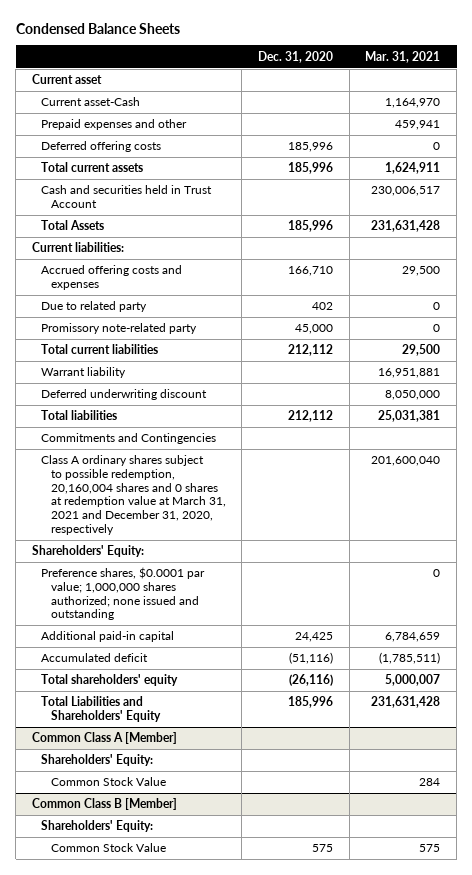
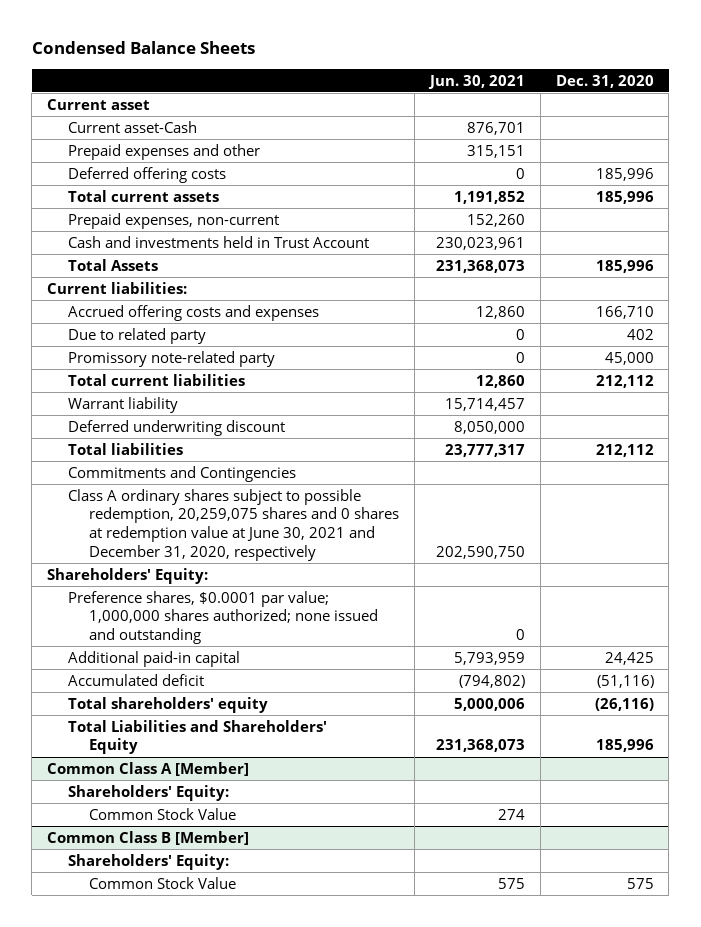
- | Dec. 31, 2020 | Mar. 31, 2021
+ | Jun. 30, 2021 | Dec. 31, 2020
- Cash and securities held in Trust Account | | 230,006,517
+ Prepaid expenses, non-current | 152,260 |
+ Cash and investments held in Trust Account | 230,023,961 |
- Class A ordinary shares subject to possible redemption, 20,160,004 shares and 0 shares at redemption value at March 31, 2021 and December 31, 2020, respectively | | 201,600,040
+ Class A ordinary shares subject to possible redemption, 20,259,075 shares and 0 shares at redemption value at June 30, 2021 and December 31, 2020, respectively | 202,590,750 |

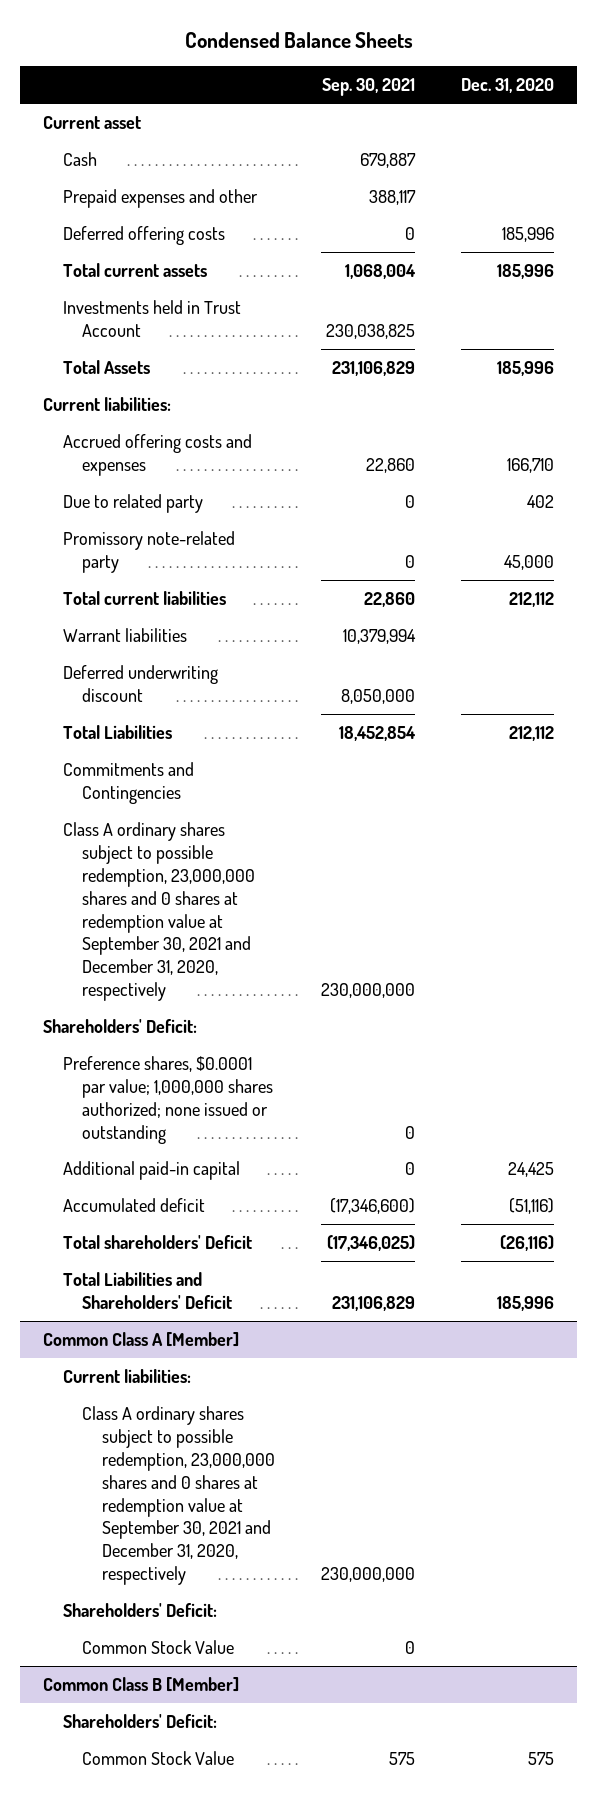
- | Jun. 30, 2021 | Dec. 31, 2020
+ | Sep. 30, 2021 | Dec. 31, 2020
- Current asset-Cash | 876,701 |
+ Cash | 679,887 |
- Prepaid expenses, non-current | 152,260 |
- Cash and investments held in Trust Account | 230,023,961 |
+ Investments held in Trust Account | 230,038,825 |
- Warrant liability | 15,714,457 |
+ Warrant liabilities | 10,379,994 |
- Total liabilities | 23,777,317 | 212,112
+ Total Liabilities | 18,452,854 | 212,112
- Class A ordinary shares subject to possible redemption, 20,259,075 shares and 0 shares at redemption value at June 30, 2021 and December 31, 2020, respectively | 202,590,750 |
- Shareholders' Equity:
- Preference shares, $0.0001 par value; 1,000,000 shares authorized; none issued and outstanding | 0 |
+ Class A ordinary shares subject to possible redemption, 23,000,000 shares and 0 shares at redemption value at September 30, 2021 and December 31, 2020, respectively | 230,000,000 |
+ Shareholders' Deficit:
+ Preference shares, $0.0001 par value; 1,000,000 shares authorized; none issued or outstanding | 0 |
- Total shareholders' equity | 5,000,006 | (26,116)
- Total Liabilities and Shareholders' Equity | 231,368,073 | 185,996
+ Total shareholders' Deficit | (17,346,025) | (26,116)
+ Total Liabilities and Shareholders' Deficit | 231,106,829 | 185,996
@ Common Class A [Member]
- Shareholders' Equity:
+ Current liabilities:
+ Class A ordinary shares subject to possible redemption, 23,000,000 shares and 0 shares at redemption value at September 30, 2021 and December 31, 2020, respectively | 230,000,000 |
+ Shareholders' Deficit:
@ Common Class B [Member]
- Shareholders' Equity:
+ Shareholders' Deficit:

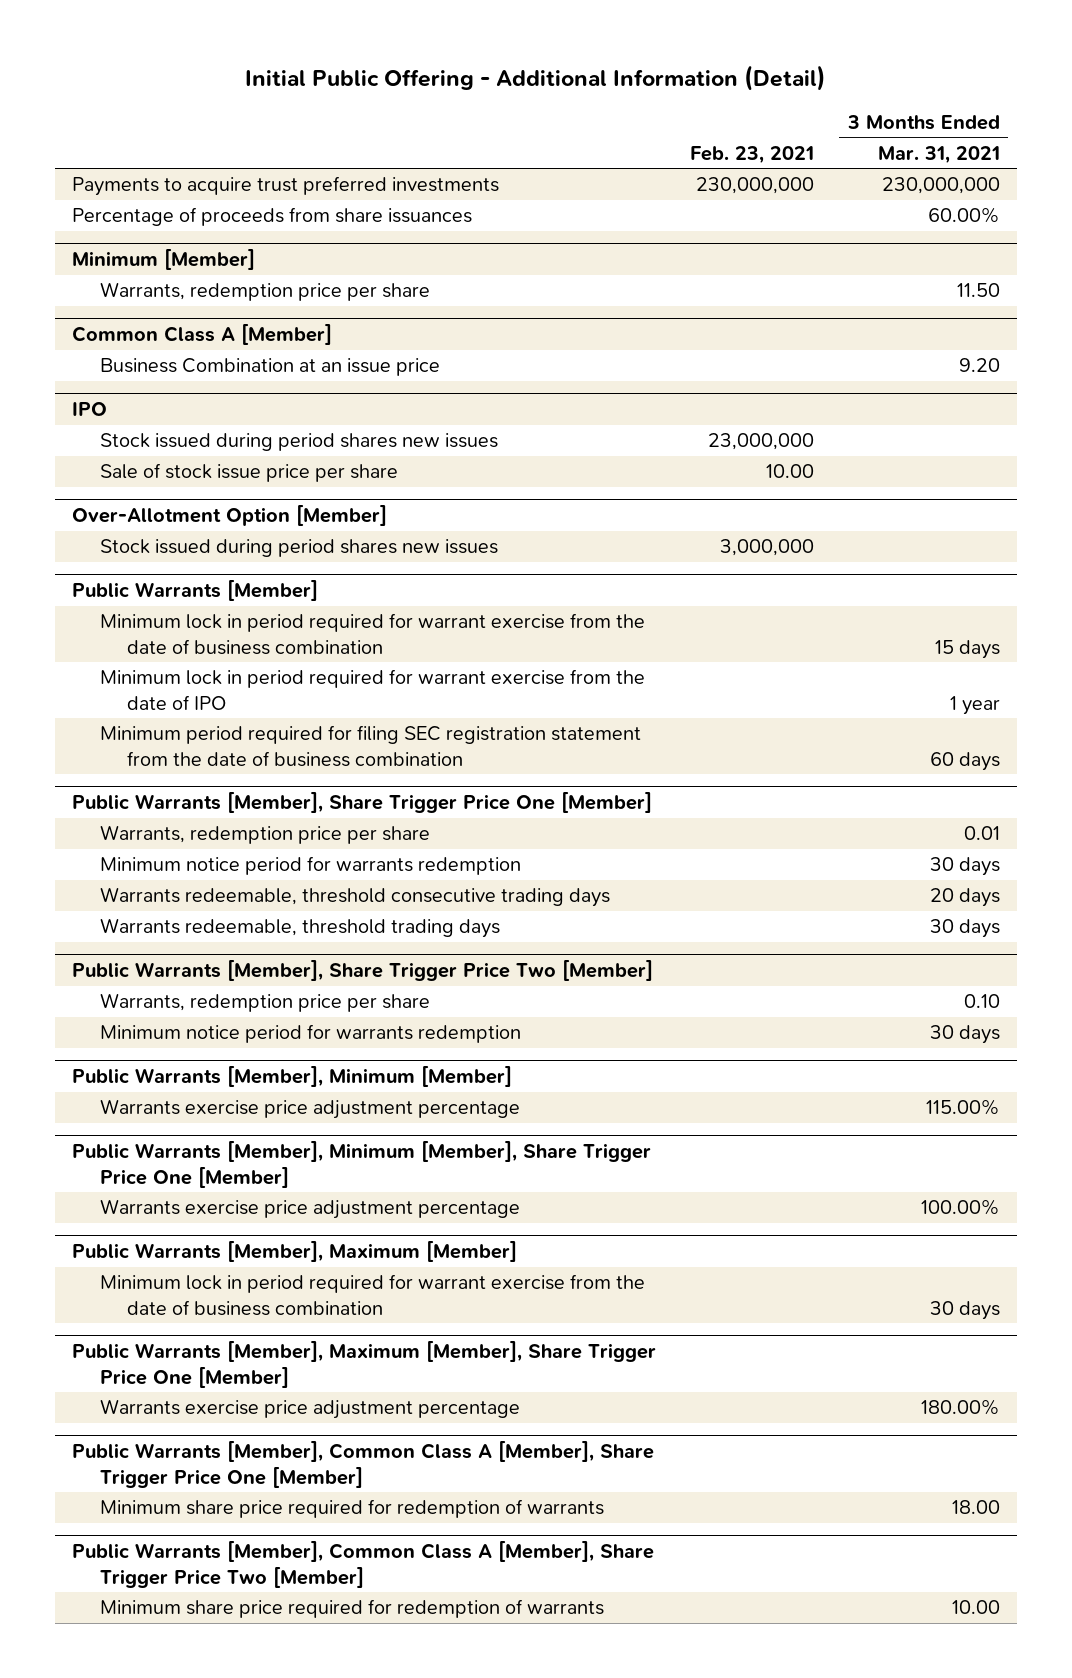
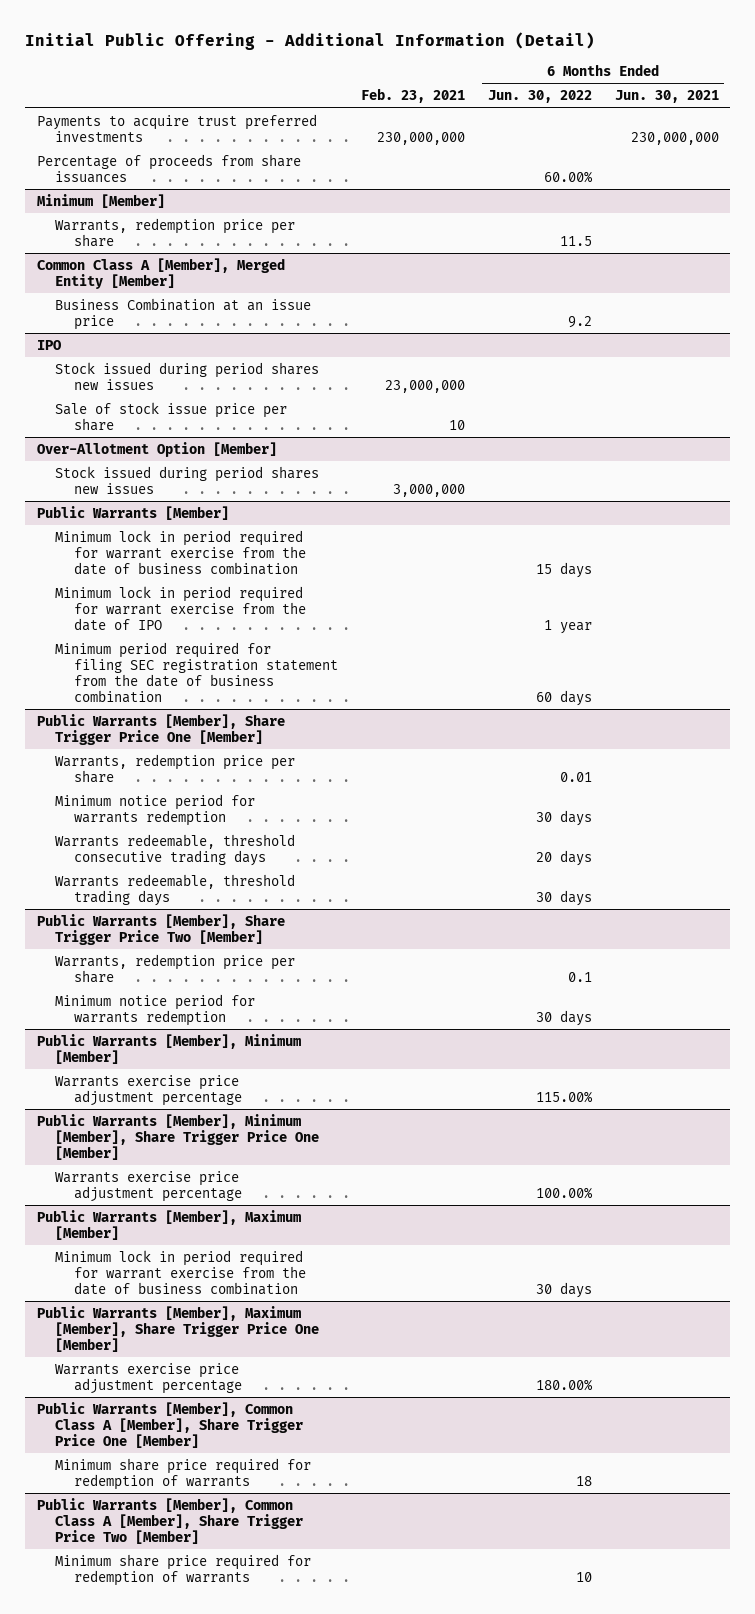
- | Feb. 23, 2021 | 3 Months Ended Mar. 31, 2021
+ | Feb. 23, 2021 | 6 Months Ended Jun. 30, 2022 | 6 Months Ended Jun. 30, 2021
- Common Class A [Member]
+ Common Class A [Member], Merged Entity [Member]
@ IPO
- Sale of stock issue price per share | 10.00 |
+ Sale of stock issue price per share | 10 | |

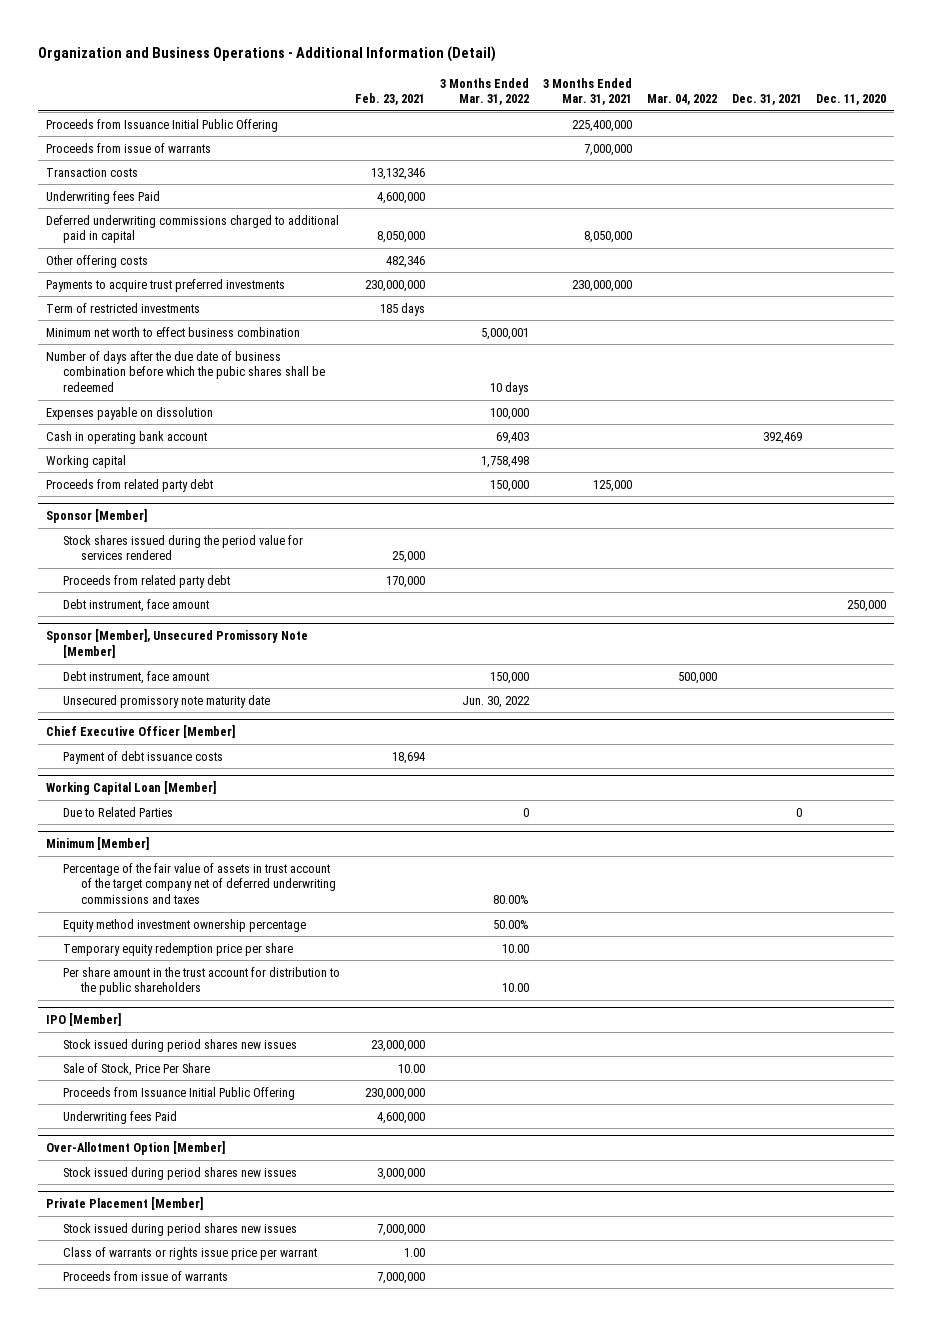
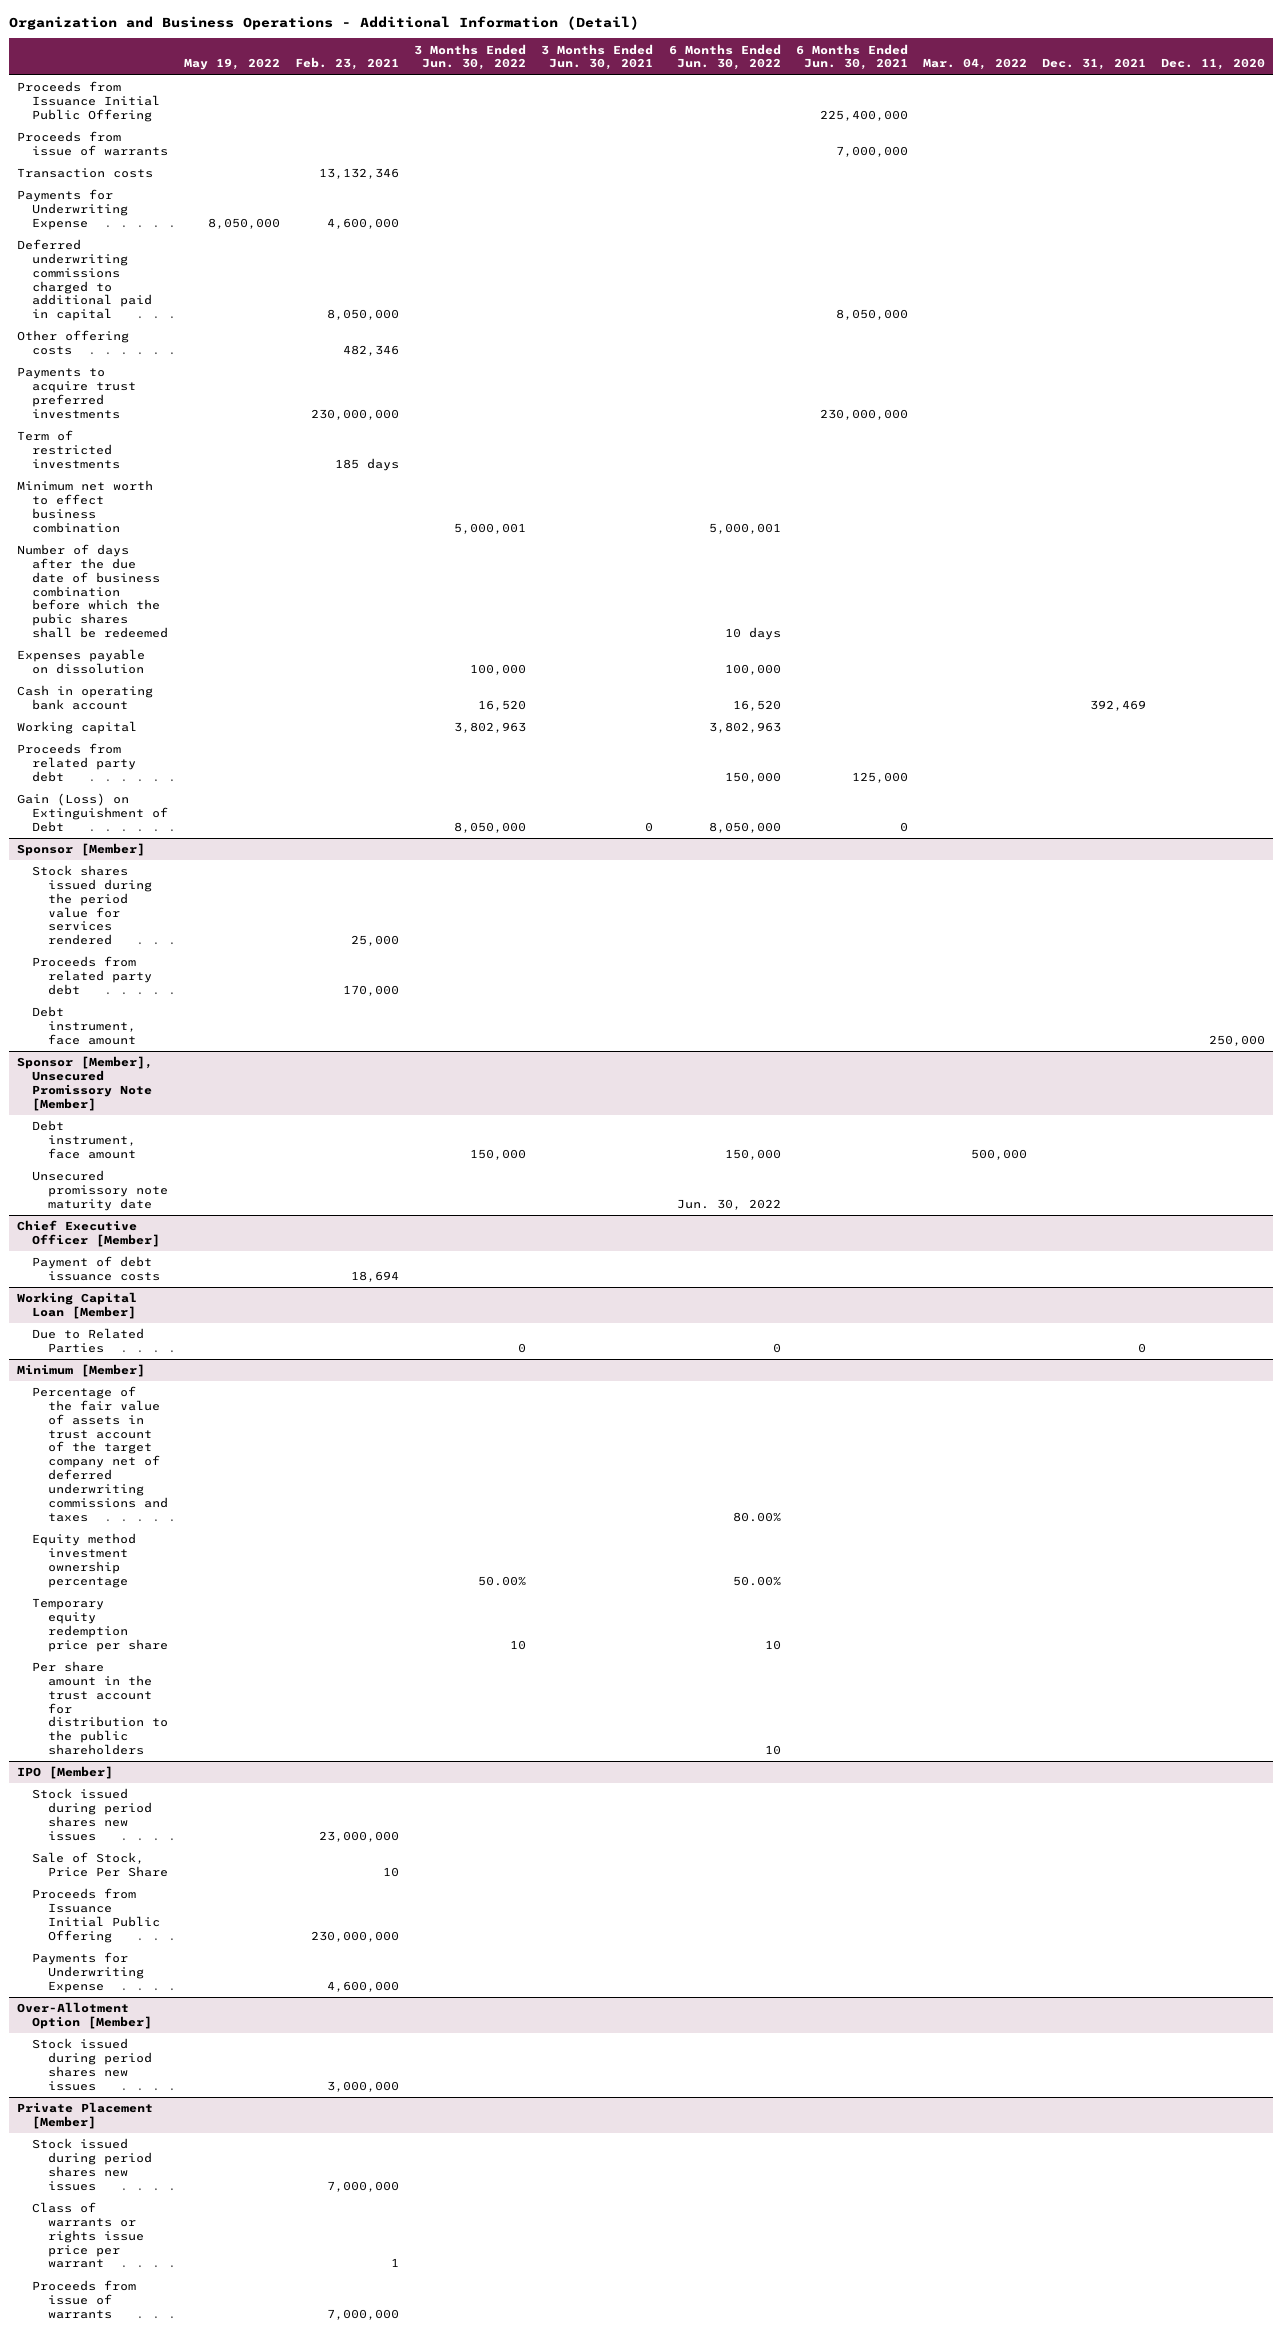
- | Feb. 23, 2021 | 3 Months Ended Mar. 31, 2022 | 3 Months Ended Mar. 31, 2021 | Mar. 04, 2022 | Dec. 31, 2021 | Dec. 11, 2020
+ | May 19, 2022 | Feb. 23, 2021 | 3 Months Ended Jun. 30, 2022 | 3 Months Ended Jun. 30, 2021 | 6 Months Ended Jun. 30, 2022 | 6 Months Ended Jun. 30, 2021 | Mar. 04, 2022 | Dec. 31, 2021 | Dec. 11, 2020
- Underwriting fees Paid | 4,600,000 | | | | |
+ Payments for Underwriting Expense | 8,050,000 | 4,600,000 | | | | | | |
+ Gain (Loss) on Extinguishment of Debt | | | 8,050,000 | 0 | 8,050,000 | 0 | | |
@ IPO [Member]
- Sale of Stock, Price Per Share | 10.00 | | | | |
+ Sale of Stock, Price Per Share | | 10 | | | | | | |
- Underwriting fees Paid | 4,600,000 | | | | |
+ Payments for Underwriting Expense | | 4,600,000 | | | | | | |
@ Private Placement [Member]
- Class of warrants or rights issue price per warrant | 1.00 | | | | |
+ Class of warrants or rights issue price per warrant | | 1 | | | | | | |

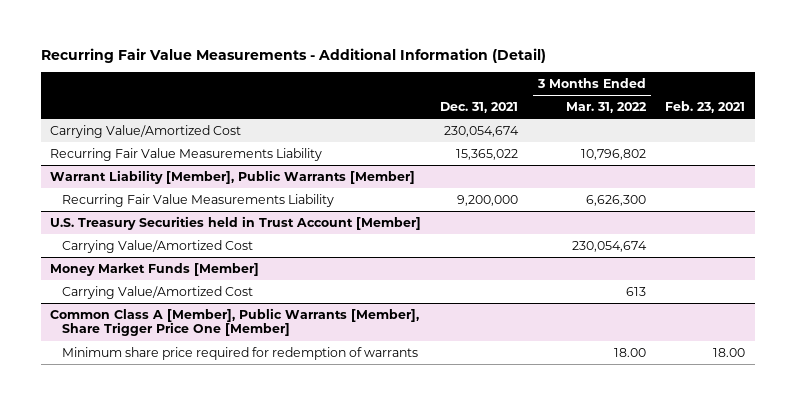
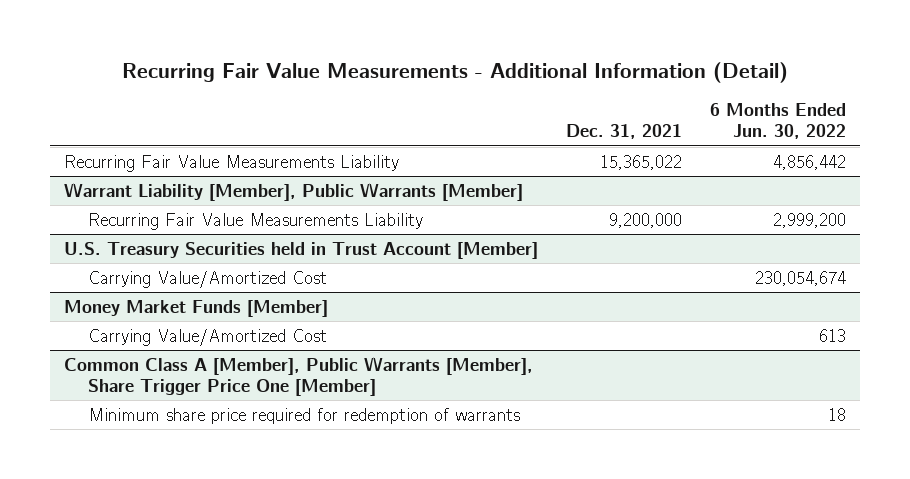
- | Dec. 31, 2021 | 3 Months Ended Mar. 31, 2022 | Feb. 23, 2021
+ | Dec. 31, 2021 | 6 Months Ended Jun. 30, 2022
- Carrying Value/Amortized Cost | 230,054,674 | |

